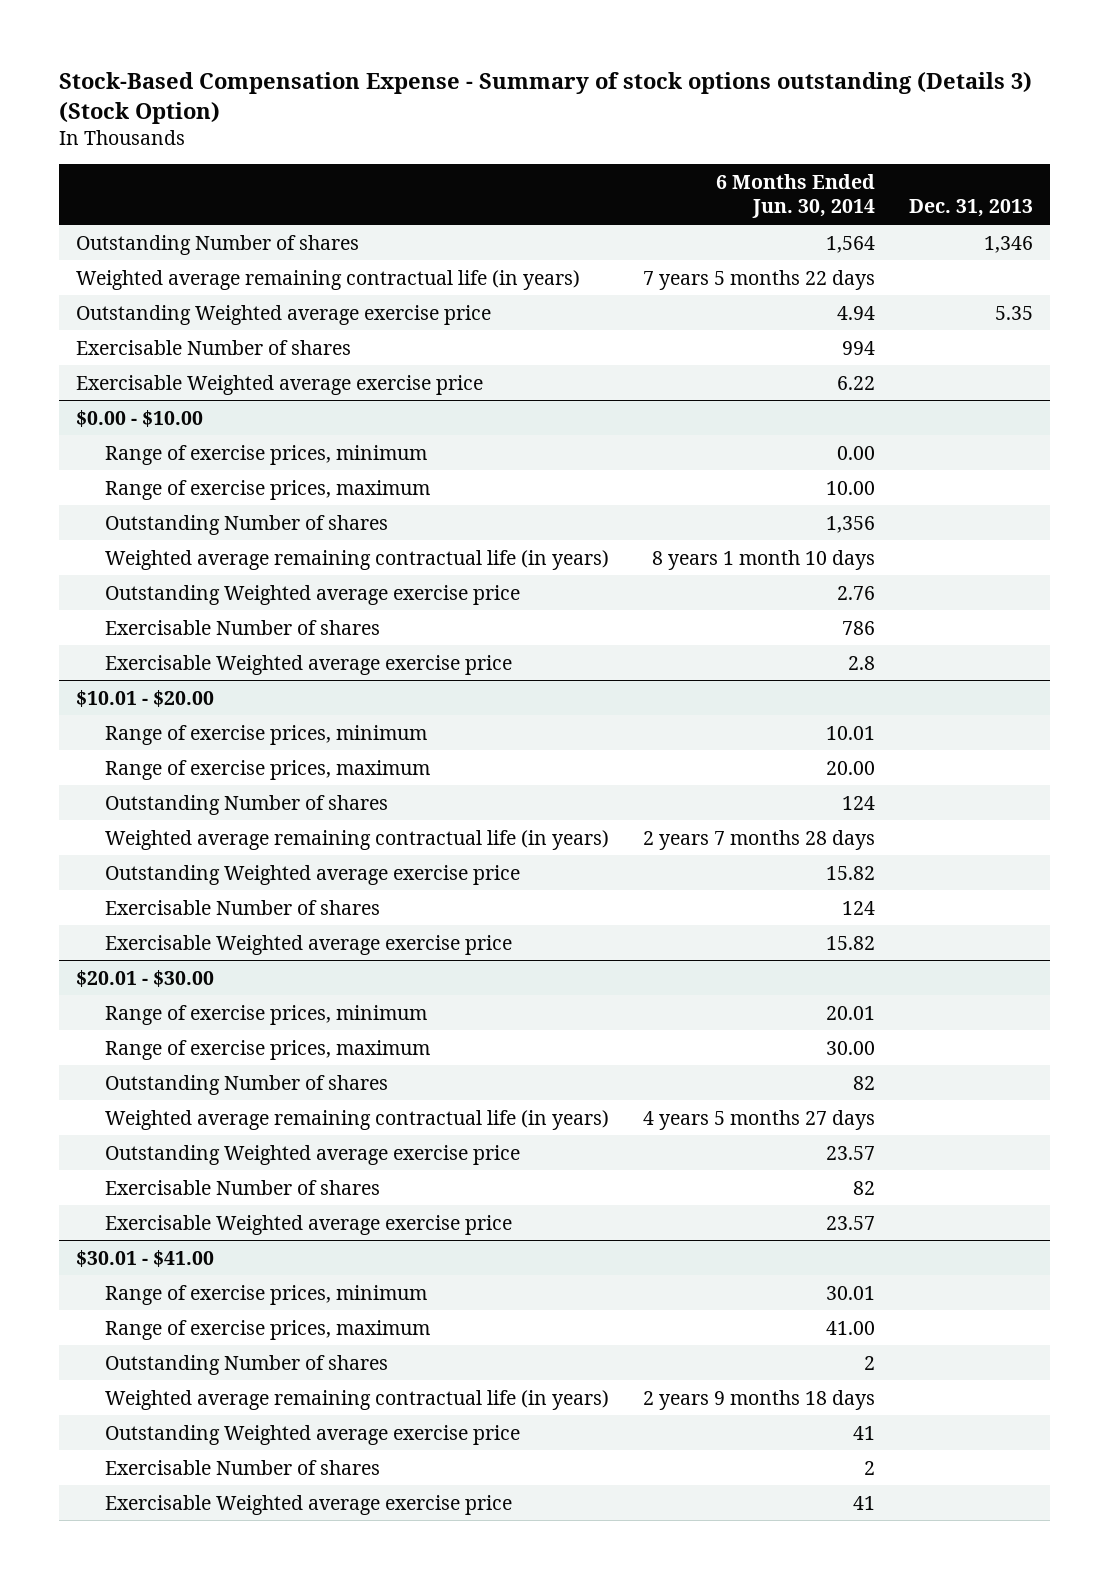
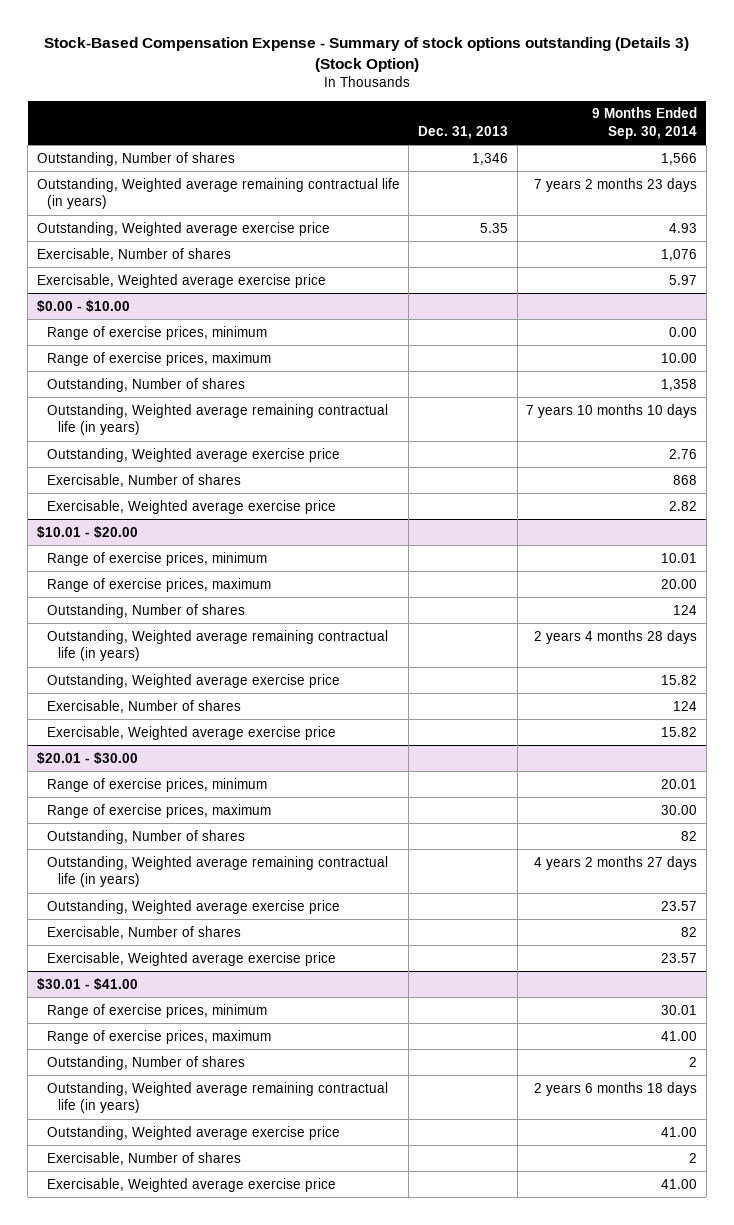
- | 6 Months Ended Jun. 30, 2014 | Dec. 31, 2013
+ | Dec. 31, 2013 | 9 Months Ended Sep. 30, 2014
- Outstanding Number of shares | 1,564 | 1,346
- Weighted average remaining contractual life (in years) | 7 years 5 months 22 days |
- Outstanding Weighted average exercise price | 4.94 | 5.35
- Exercisable Number of shares | 994 |
- Exercisable Weighted average exercise price | 6.22 |
+ Outstanding, Number of shares | 1,346 | 1,566
+ Outstanding, Weighted average remaining contractual life (in years) | | 7 years 2 months 23 days
+ Outstanding, Weighted average exercise price | 5.35 | 4.93
+ Exercisable, Number of shares | | 1,076
+ Exercisable, Weighted average exercise price | | 5.97
@ $0.00 - $10.00
- Outstanding Number of shares | 1,356 |
- Weighted average remaining contractual life (in years) | 8 years 1 month 10 days |
- Outstanding Weighted average exercise price | 2.76 |
- Exercisable Number of shares | 786 |
- Exercisable Weighted average exercise price | 2.8 |
+ Outstanding, Number of shares | | 1,358
+ Outstanding, Weighted average remaining contractual life (in years) | | 7 years 10 months 10 days
+ Outstanding, Weighted average exercise price | | 2.76
+ Exercisable, Number of shares | | 868
+ Exercisable, Weighted average exercise price | | 2.82
@ $10.01 - $20.00
- Outstanding Number of shares | 124 |
- Weighted average remaining contractual life (in years) | 2 years 7 months 28 days |
- Outstanding Weighted average exercise price | 15.82 |
- Exercisable Number of shares | 124 |
- Exercisable Weighted average exercise price | 15.82 |
+ Outstanding, Number of shares | | 124
+ Outstanding, Weighted average remaining contractual life (in years) | | 2 years 4 months 28 days
+ Outstanding, Weighted average exercise price | | 15.82
+ Exercisable, Number of shares | | 124
+ Exercisable, Weighted average exercise price | | 15.82
@ $20.01 - $30.00
- Outstanding Number of shares | 82 |
- Weighted average remaining contractual life (in years) | 4 years 5 months 27 days |
- Outstanding Weighted average exercise price | 23.57 |
- Exercisable Number of shares | 82 |
- Exercisable Weighted average exercise price | 23.57 |
+ Outstanding, Number of shares | | 82
+ Outstanding, Weighted average remaining contractual life (in years) | | 4 years 2 months 27 days
+ Outstanding, Weighted average exercise price | | 23.57
+ Exercisable, Number of shares | | 82
+ Exercisable, Weighted average exercise price | | 23.57
@ $30.01 - $41.00
- Outstanding Number of shares | 2 |
- Weighted average remaining contractual life (in years) | 2 years 9 months 18 days |
- Outstanding Weighted average exercise price | 41 |
- Exercisable Number of shares | 2 |
- Exercisable Weighted average exercise price | 41 |
+ Outstanding, Number of shares | | 2
+ Outstanding, Weighted average remaining contractual life (in years) | | 2 years 6 months 18 days
+ Outstanding, Weighted average exercise price | | 41.00
+ Exercisable, Number of shares | | 2
+ Exercisable, Weighted average exercise price | | 41.00

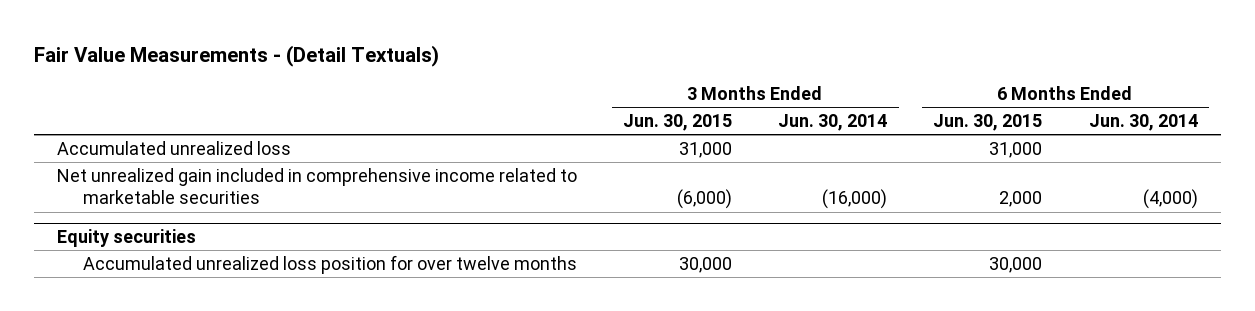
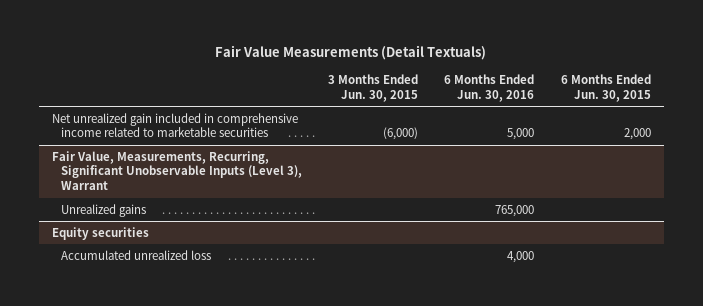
- Fair Value Measurements - (Detail Textuals)
+ Fair Value Measurements (Detail Textuals)
- | 3 Months Ended Jun. 30, 2015 | 3 Months Ended Jun. 30, 2014 | 6 Months Ended Jun. 30, 2015 | 6 Months Ended Jun. 30, 2014
+ | 3 Months Ended Jun. 30, 2015 | 6 Months Ended Jun. 30, 2016 | 6 Months Ended Jun. 30, 2015
- Accumulated unrealized loss | 31,000 | | 31,000 |
+ Fair Value, Measurements, Recurring, Significant Unobservable Inputs (Level 3), Warrant
+ Unrealized gains | | 765,000 |
@ Equity securities
- Accumulated unrealized loss position for over twelve months | 30,000 | | 30,000 |
+ Accumulated unrealized loss | | 4,000 |

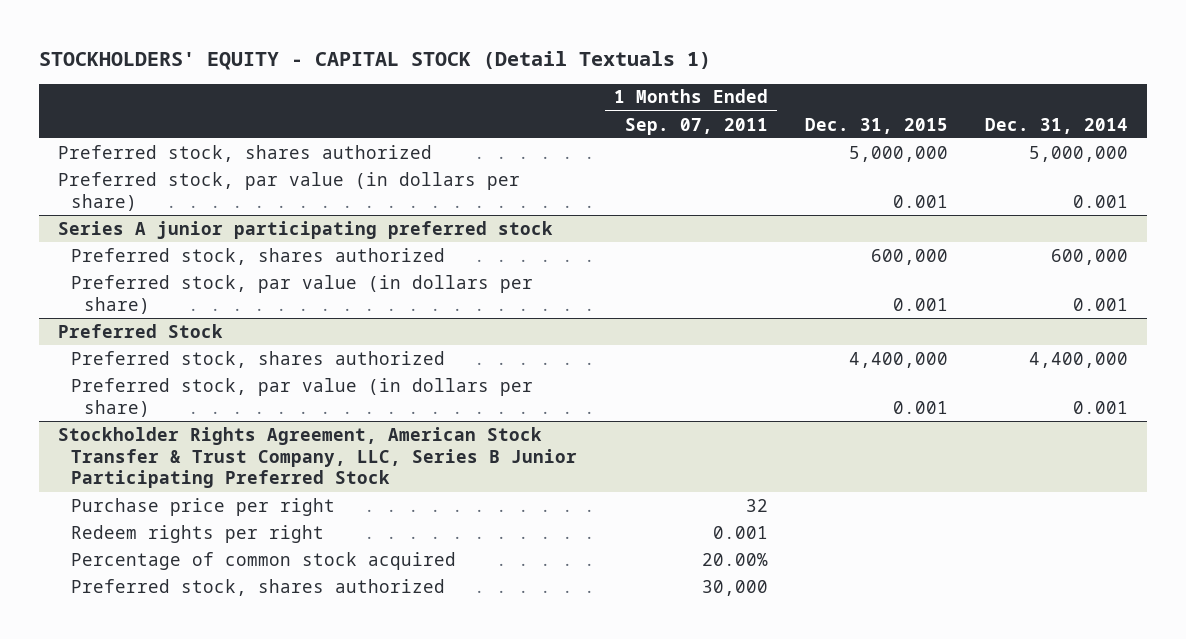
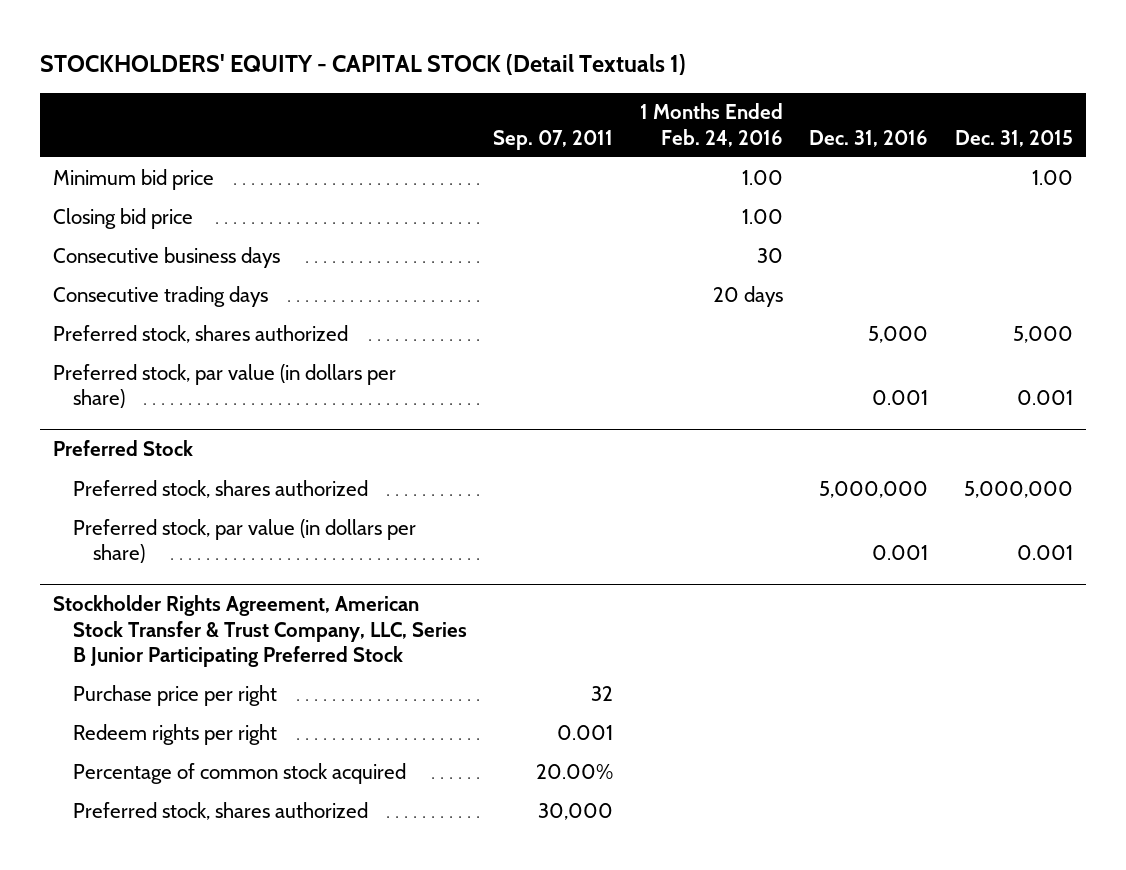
- | 1 Months Ended Sep. 07, 2011 | Dec. 31, 2015 | Dec. 31, 2014
+ | Sep. 07, 2011 | 1 Months Ended Feb. 24, 2016 | Dec. 31, 2016 | Dec. 31, 2015
- Preferred stock, shares authorized | | 5,000,000 | 5,000,000
+ Minimum bid price | | 1.00 | | 1.00
+ Closing bid price | | 1.00 | |
+ Consecutive business days | | 30 | |
+ Consecutive trading days | | 20 days | |
+ Preferred stock, shares authorized | | | 5,000 | 5,000
- Series A junior participating preferred stock
- Preferred stock, shares authorized | | 600,000 | 600,000
- Preferred stock, par value (in dollars per share) | | 0.001 | 0.001
@ Preferred Stock
- Preferred stock, shares authorized | | 4,400,000 | 4,400,000
+ Preferred stock, shares authorized | | | 5,000,000 | 5,000,000

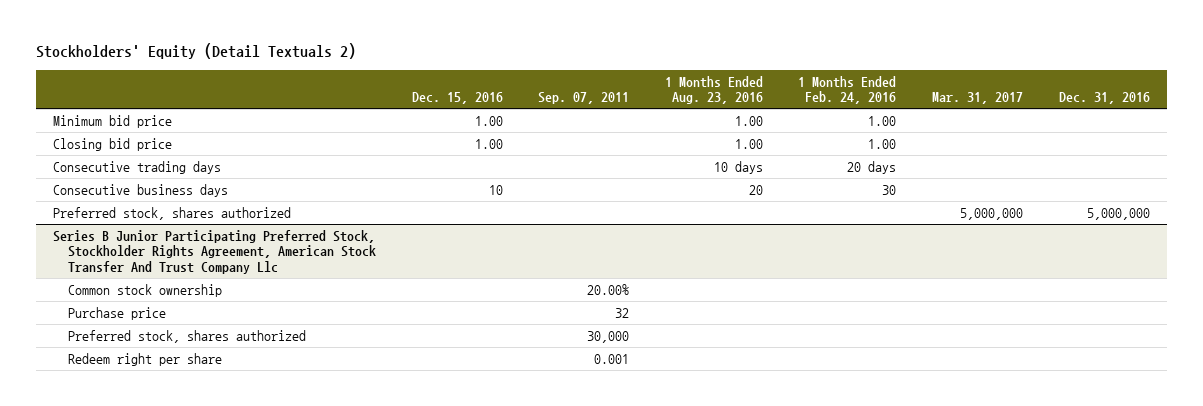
- STOCKHOLDERS' EQUITY - CAPITAL STOCK (Detail Textuals 1)
+ Stockholders' Equity (Detail Textuals 2)
- | Sep. 07, 2011 | 1 Months Ended Feb. 24, 2016 | Dec. 31, 2016 | Dec. 31, 2015
+ | Dec. 15, 2016 | Sep. 07, 2011 | 1 Months Ended Aug. 23, 2016 | 1 Months Ended Feb. 24, 2016 | Mar. 31, 2017 | Dec. 31, 2016
- Preferred stock, shares authorized | | | 5,000 | 5,000
- Preferred stock, par value (in dollars per share) | | | 0.001 | 0.001
- Preferred Stock
- Preferred stock, shares authorized | | | 5,000,000 | 5,000,000
- Preferred stock, par value (in dollars per share) | | | 0.001 | 0.001
- Stockholder Rights Agreement, American Stock Transfer & Trust Company, LLC, Series B Junior Participating Preferred Stock
- Purchase price per right | 32 | | |
- Redeem rights per right | 0.001 | | |
- Percentage of common stock acquired | 20.00% | | |
moved down: Consecutive business days | 10 | | 20 | 30 | |
+ Preferred stock, shares authorized | | | | | 5,000,000 | 5,000,000
+ Series B Junior Participating Preferred Stock, Stockholder Rights Agreement, American Stock Transfer And Trust Company Llc
+ Common stock ownership | | 20.00% | | | |
+ Purchase price | | 32 | | | |
+ Redeem right per share | | 0.001 | | | |

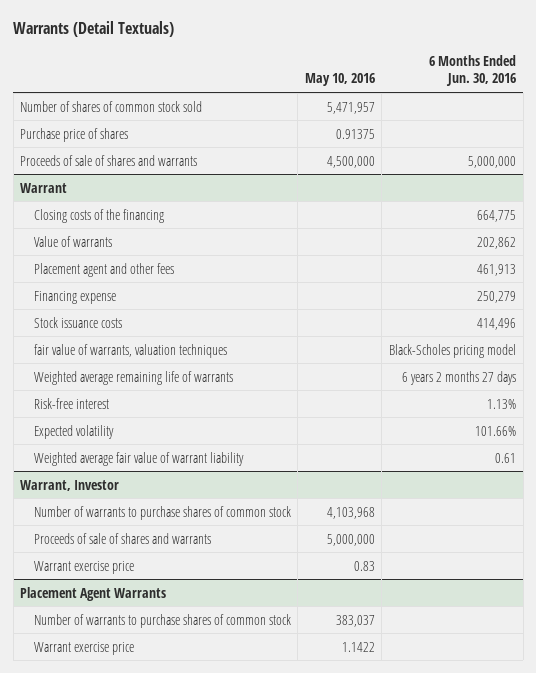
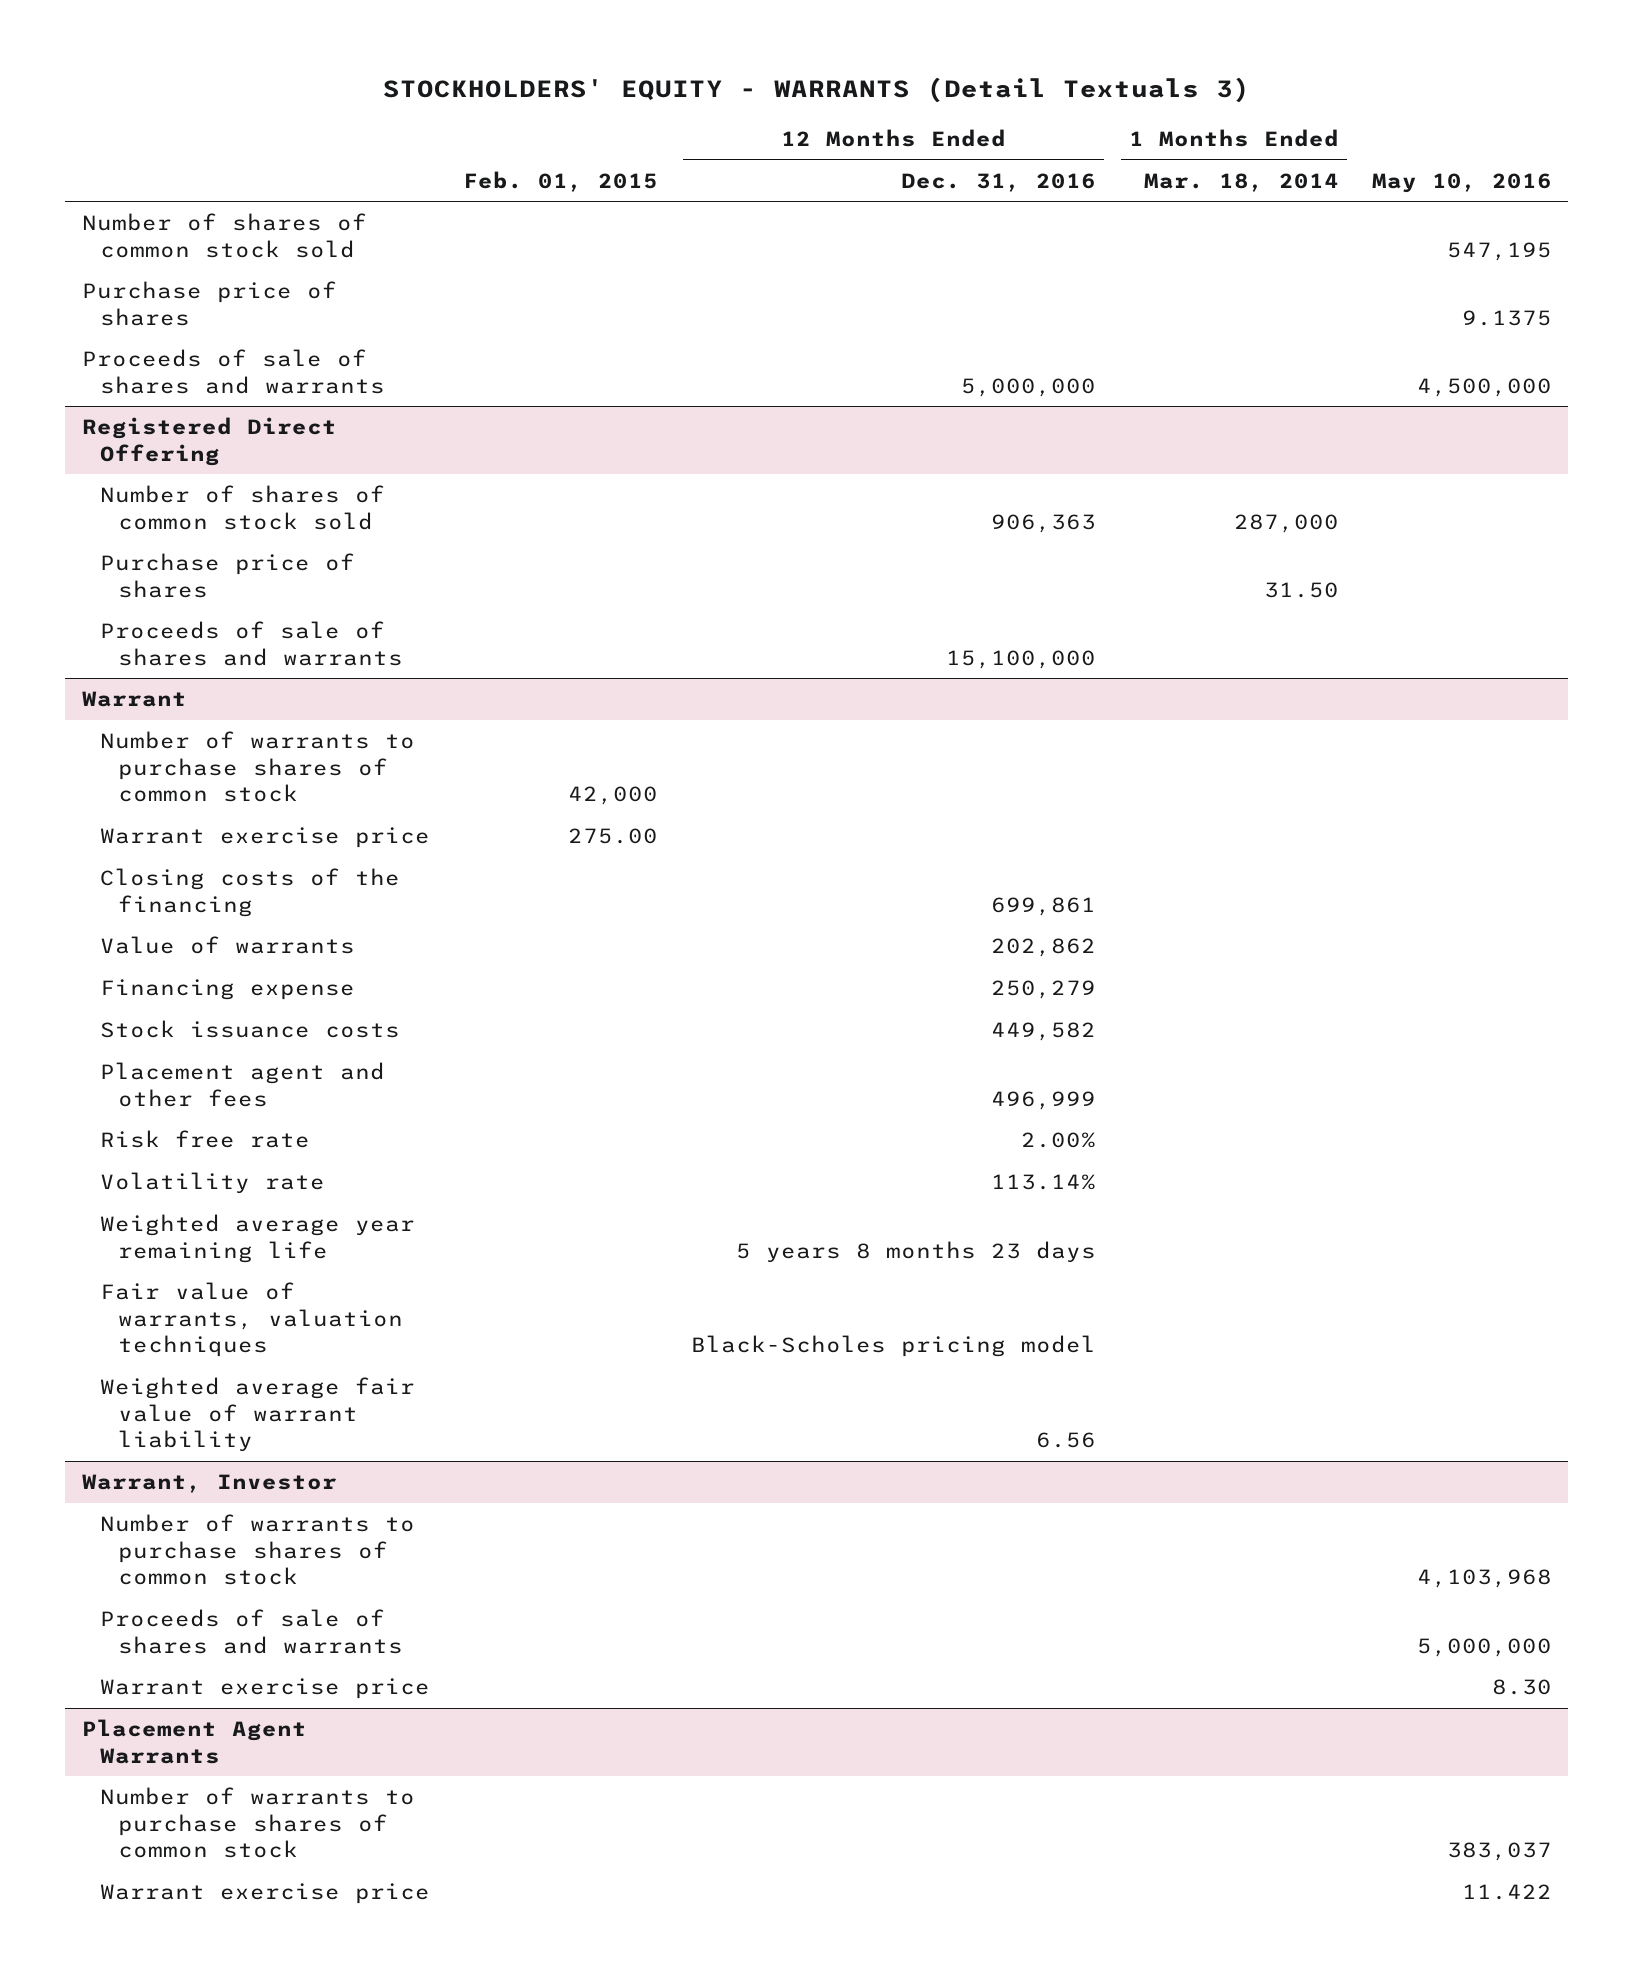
- Warrants (Detail Textuals)
+ STOCKHOLDERS' EQUITY - WARRANTS (Detail Textuals 3)
- | May 10, 2016 | 6 Months Ended Jun. 30, 2016
+ | Feb. 01, 2015 | 12 Months Ended Dec. 31, 2016 | 1 Months Ended Mar. 18, 2014 | May 10, 2016
- Number of shares of common stock sold | 5,471,957 |
- Purchase price of shares | 0.91375 |
+ Number of shares of common stock sold | | | | 547,195
+ Purchase price of shares | | | | 9.1375
+ Registered Direct Offering
+ Number of shares of common stock sold | | 906,363 | 287,000 |
+ Purchase price of shares | | | 31.50 |
+ Proceeds of sale of shares and warrants | | 15,100,000 | |
@ Warrant
+ Number of warrants to purchase shares of common stock | 42,000 | | |
+ Warrant exercise price | 275.00 | | |
- fair value of warrants, valuation techniques | | Black-Scholes pricing model
- Weighted average remaining life of warrants | | 6 years 2 months 27 days
- Risk-free interest | | 1.13%
- Expected volatility | | 101.66%
moved down: Placement agent and other fees | | 496,999 | |
+ Risk free rate | | 2.00% | |
+ Volatility rate | | 113.14% | |
+ Weighted average year remaining life | | 5 years 8 months 23 days | |
+ Fair value of warrants, valuation techniques | | Black-Scholes pricing model | |
@ Warrant, Investor
- Warrant exercise price | 0.83 |
+ Warrant exercise price | | | | 8.30
@ Placement Agent Warrants
- Warrant exercise price | 1.1422 |
+ Warrant exercise price | | | | 11.422

